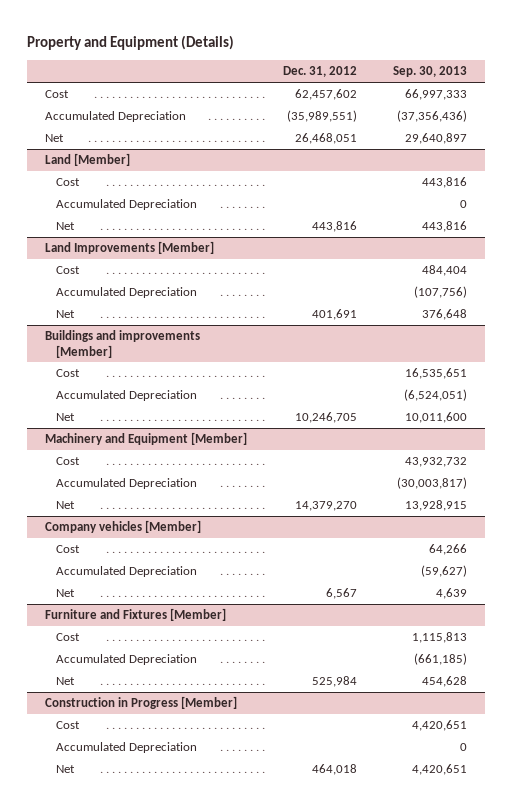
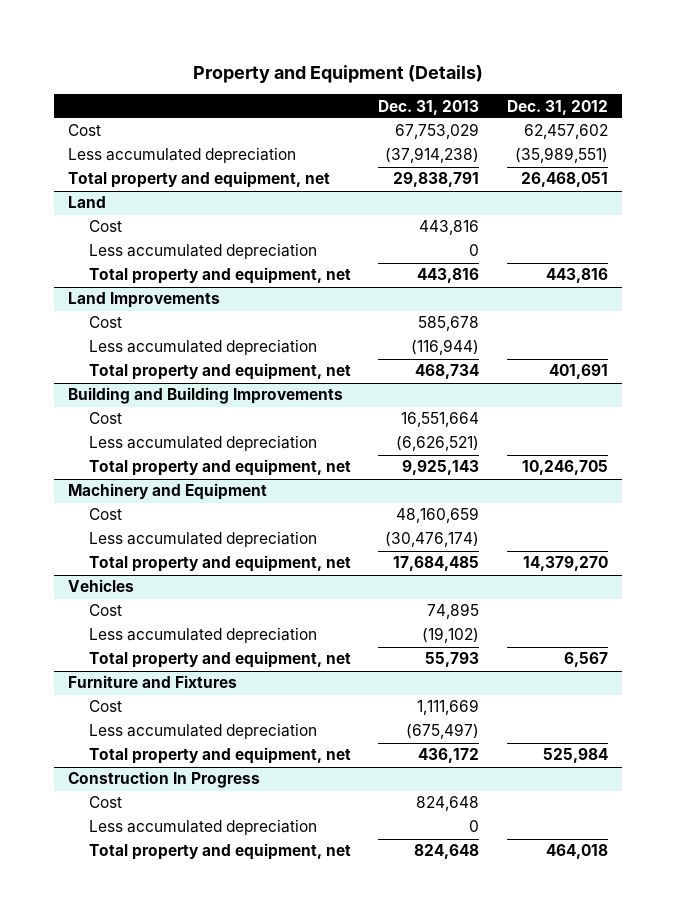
- | Dec. 31, 2012 | Sep. 30, 2013
+ | Dec. 31, 2013 | Dec. 31, 2012
- Accumulated Depreciation | (35,989,551) | (37,356,436)
- Net | 26,468,051 | 29,640,897
- Land [Member]
+ Less accumulated depreciation | (37,914,238) | (35,989,551)
+ Total property and equipment, net | 29,838,791 | 26,468,051
+ Land
- Accumulated Depreciation | | 0
- Net | 443,816 | 443,816
- Land Improvements [Member]
+ Less accumulated depreciation | 0 |
+ Total property and equipment, net | 443,816 | 443,816
+ Land Improvements
- Accumulated Depreciation | | (107,756)
- Net | 401,691 | 376,648
- Buildings and improvements [Member]
+ Less accumulated depreciation | (116,944) |
+ Total property and equipment, net | 468,734 | 401,691
+ Building and Building Improvements
- Accumulated Depreciation | | (6,524,051)
- Net | 10,246,705 | 10,011,600
- Machinery and Equipment [Member]
+ Less accumulated depreciation | (6,626,521) |
+ Total property and equipment, net | 9,925,143 | 10,246,705
+ Machinery and Equipment
- Accumulated Depreciation | | (30,003,817)
- Net | 14,379,270 | 13,928,915
- Company vehicles [Member]
+ Less accumulated depreciation | (30,476,174) |
+ Total property and equipment, net | 17,684,485 | 14,379,270
+ Vehicles
- Accumulated Depreciation | | (59,627)
- Net | 6,567 | 4,639
- Furniture and Fixtures [Member]
+ Less accumulated depreciation | (19,102) |
+ Total property and equipment, net | 55,793 | 6,567
+ Furniture and Fixtures
- Accumulated Depreciation | | (661,185)
- Net | 525,984 | 454,628
- Construction in Progress [Member]
+ Less accumulated depreciation | (675,497) |
+ Total property and equipment, net | 436,172 | 525,984
+ Construction In Progress
- Accumulated Depreciation | | 0
- Net | 464,018 | 4,420,651
+ Less accumulated depreciation | 0 |
+ Total property and equipment, net | 824,648 | 464,018

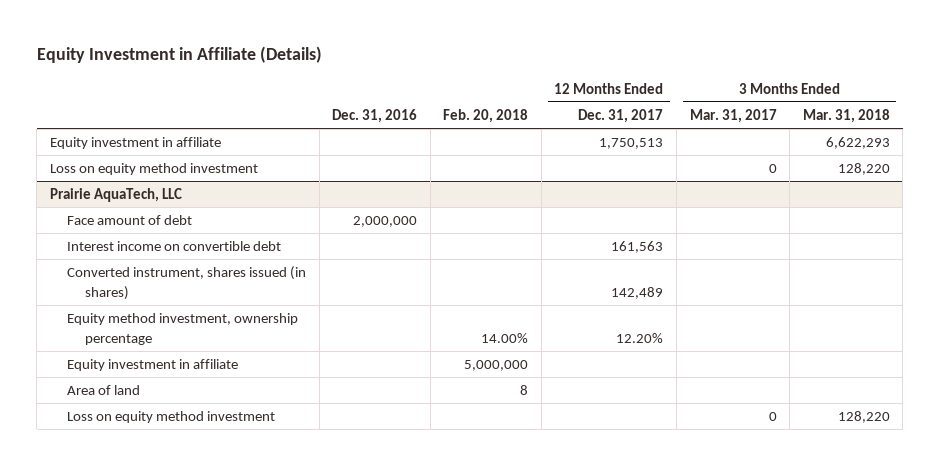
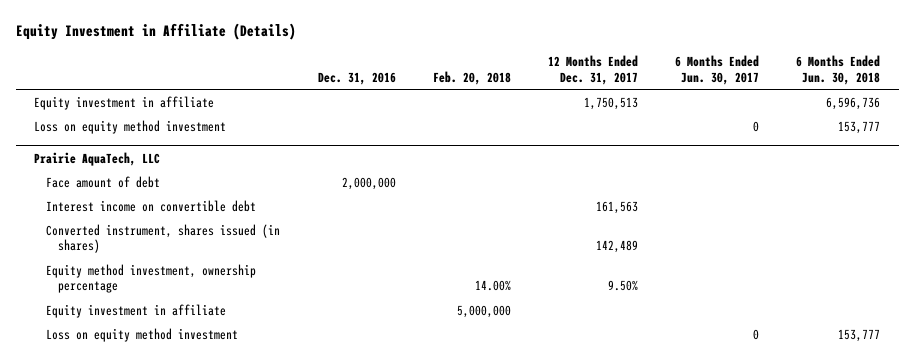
- | Dec. 31, 2016 | Feb. 20, 2018 | 12 Months Ended Dec. 31, 2017 | 3 Months Ended Mar. 31, 2017 | 3 Months Ended Mar. 31, 2018
+ | Dec. 31, 2016 | Feb. 20, 2018 | 12 Months Ended Dec. 31, 2017 | 6 Months Ended Jun. 30, 2017 | 6 Months Ended Jun. 30, 2018
@ Prairie AquaTech, LLC
- Equity method investment, ownership percentage | | 14.00% | 12.20% | |
+ Equity method investment, ownership percentage | | 14.00% | 9.50% | |
- Area of land | | 8 | | |

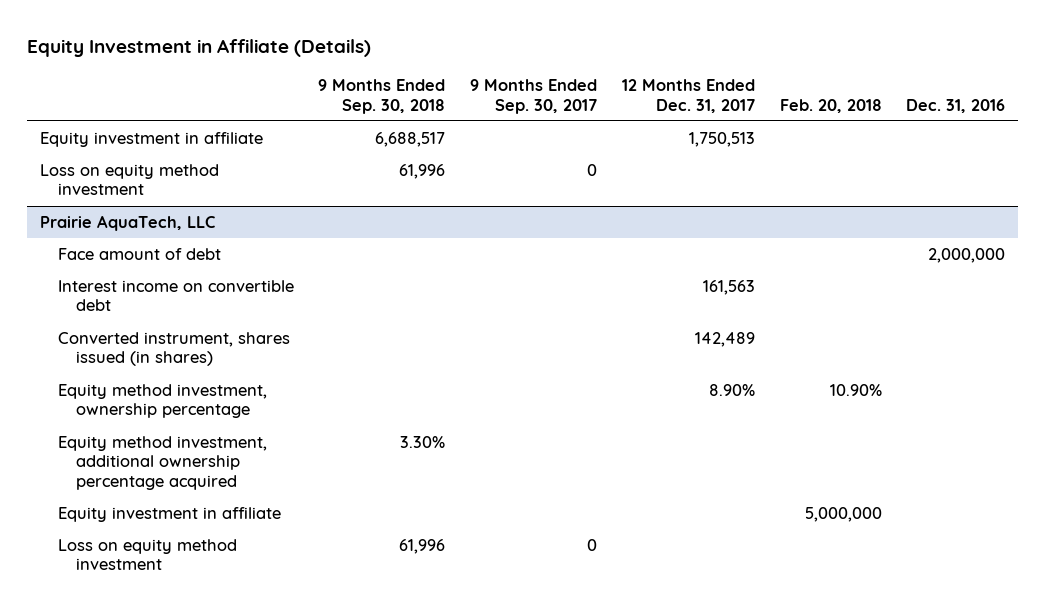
- | Dec. 31, 2016 | Feb. 20, 2018 | 12 Months Ended Dec. 31, 2017 | 6 Months Ended Jun. 30, 2017 | 6 Months Ended Jun. 30, 2018
+ | 9 Months Ended Sep. 30, 2018 | 9 Months Ended Sep. 30, 2017 | 12 Months Ended Dec. 31, 2017 | Feb. 20, 2018 | Dec. 31, 2016
@ Prairie AquaTech, LLC
- Equity method investment, ownership percentage | | 14.00% | 9.50% | |
+ Equity method investment, ownership percentage | | | 8.90% | 10.90% |
+ Equity method investment, additional ownership percentage acquired | 3.30% | | | |

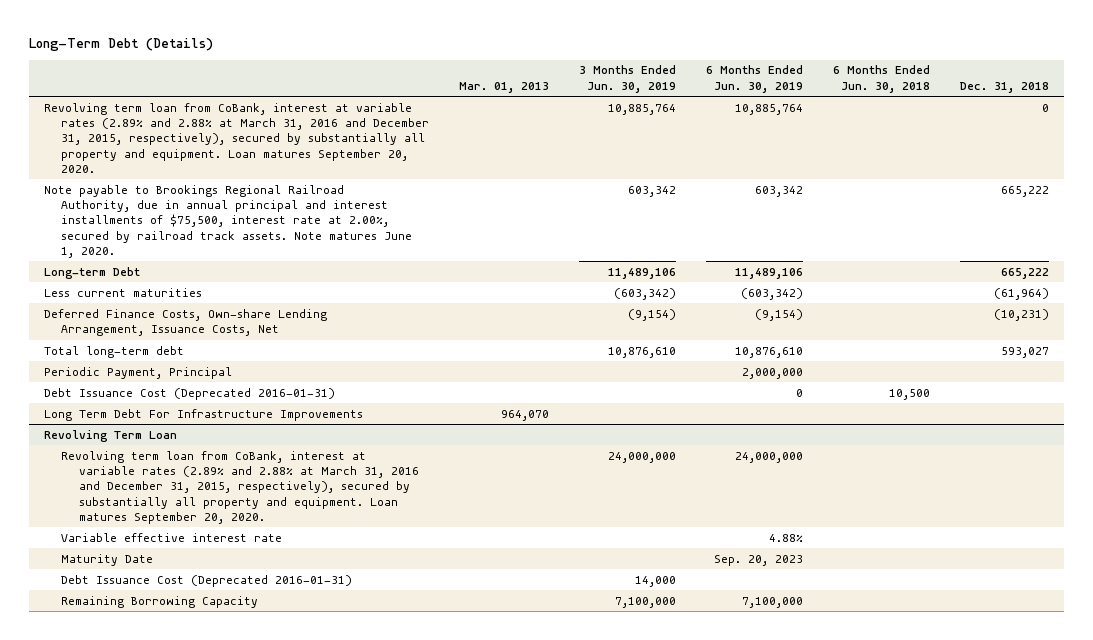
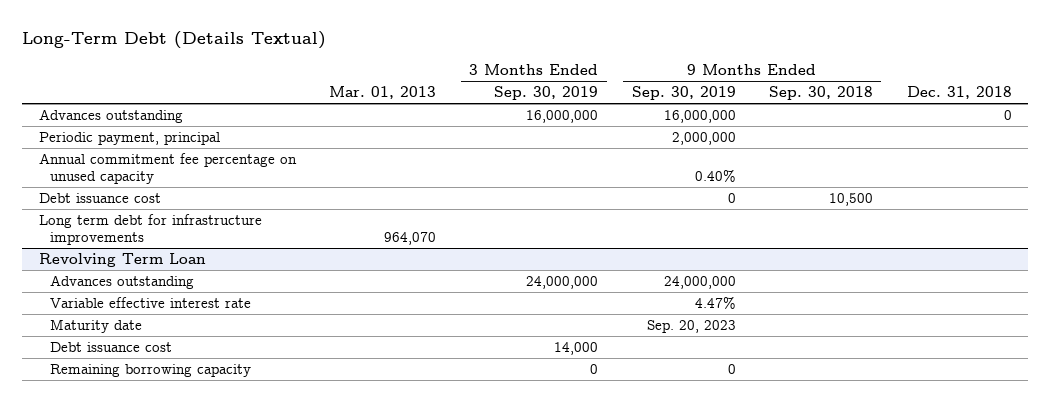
- Long-Term Debt (Details)
+ Long-Term Debt (Details Textual)
- | Mar. 01, 2013 | 3 Months Ended Jun. 30, 2019 | 6 Months Ended Jun. 30, 2019 | 6 Months Ended Jun. 30, 2018 | Dec. 31, 2018
+ | Mar. 01, 2013 | 3 Months Ended Sep. 30, 2019 | 9 Months Ended Sep. 30, 2019 | 9 Months Ended Sep. 30, 2018 | Dec. 31, 2018
- Revolving term loan from CoBank, interest at variable rates (2.89% and 2.88% at March 31, 2016 and December 31, 2015, respectively), secured by substantially all property and equipment. Loan matures September 20, 2020. | | 10,885,764 | 10,885,764 | | 0
- Note payable to Brookings Regional Railroad Authority, due in annual principal and interest installments of $75,500, interest rate at 2.00%, secured by railroad track assets. Note matures June 1, 2020. | | 603,342 | 603,342 | | 665,222
- Long-term Debt | | 11,489,106 | 11,489,106 | | 665,222
- Less current maturities | | (603,342) | (603,342) | | (61,964)
- Deferred Finance Costs, Own-share Lending Arrangement, Issuance Costs, Net | | (9,154) | (9,154) | | (10,231)
- Total long-term debt | | 10,876,610 | 10,876,610 | | 593,027
- Periodic Payment, Principal | | | 2,000,000 | |
- Debt Issuance Cost (Deprecated 2016-01-31) | | | 0 | 10,500 |
- Long Term Debt For Infrastructure Improvements | 964,070 | | | |
+ Advances outstanding | | 16,000,000 | 16,000,000 | | 0
+ Periodic payment, principal | | | 2,000,000 | |
+ Annual commitment fee percentage on unused capacity | | | 0.40% | |
+ Debt issuance cost | | | 0 | 10,500 |
+ Long term debt for infrastructure improvements | 964,070 | | | |
@ Revolving Term Loan
- Revolving term loan from CoBank, interest at variable rates (2.89% and 2.88% at March 31, 2016 and December 31, 2015, respectively), secured by substantially all property and equipment. Loan matures September 20, 2020. | | 24,000,000 | 24,000,000 | |
+ Advances outstanding | | 24,000,000 | 24,000,000 | |
- Maturity Date | | | Sep. 20, 2023 | |
- Debt Issuance Cost (Deprecated 2016-01-31) | | 14,000 | | |
- Remaining Borrowing Capacity | | 7,100,000 | 7,100,000 | |
+ Maturity date | | | Sep. 20, 2023 | |
+ Debt issuance cost | | 14,000 | | |
+ Remaining borrowing capacity | | 0 | 0 | |

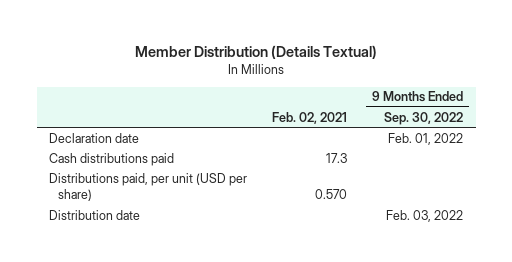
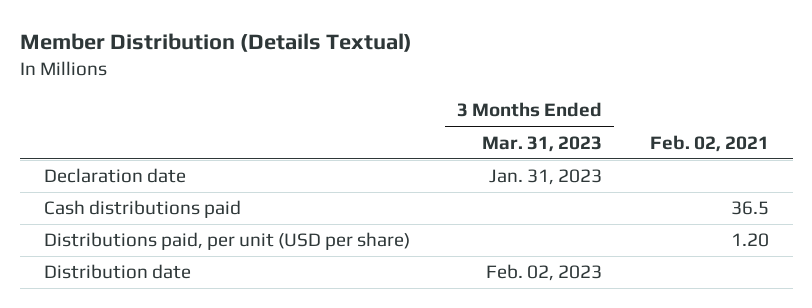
- | Feb. 02, 2021 | 9 Months Ended Sep. 30, 2022
+ | 3 Months Ended Mar. 31, 2023 | Feb. 02, 2021
- Cash distributions paid | 17.3 |
- Distributions paid, per unit (USD per share) | 0.570 |
+ Cash distributions paid | | 36.5
+ Distributions paid, per unit (USD per share) | | 1.20

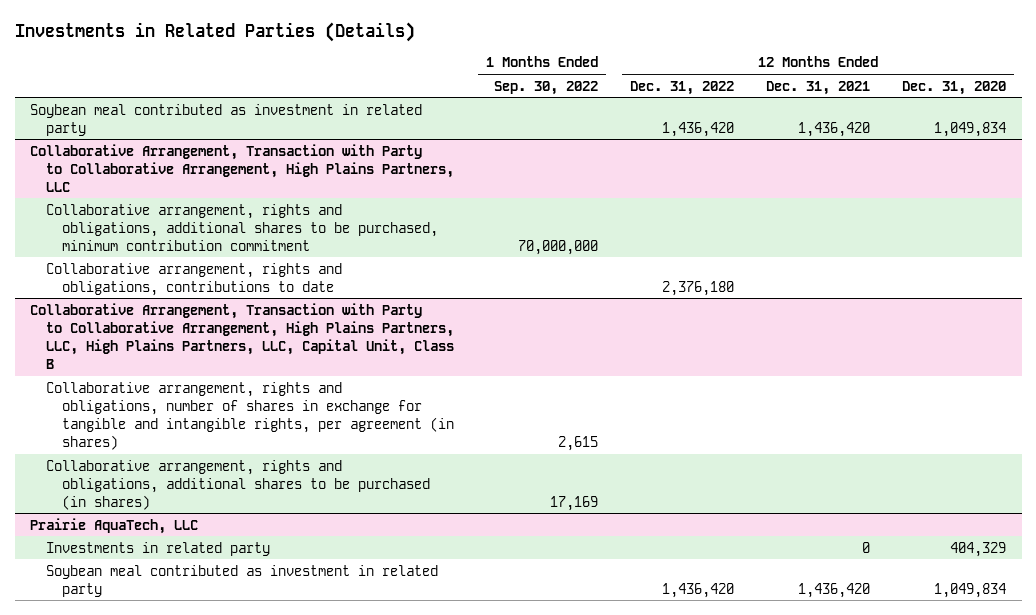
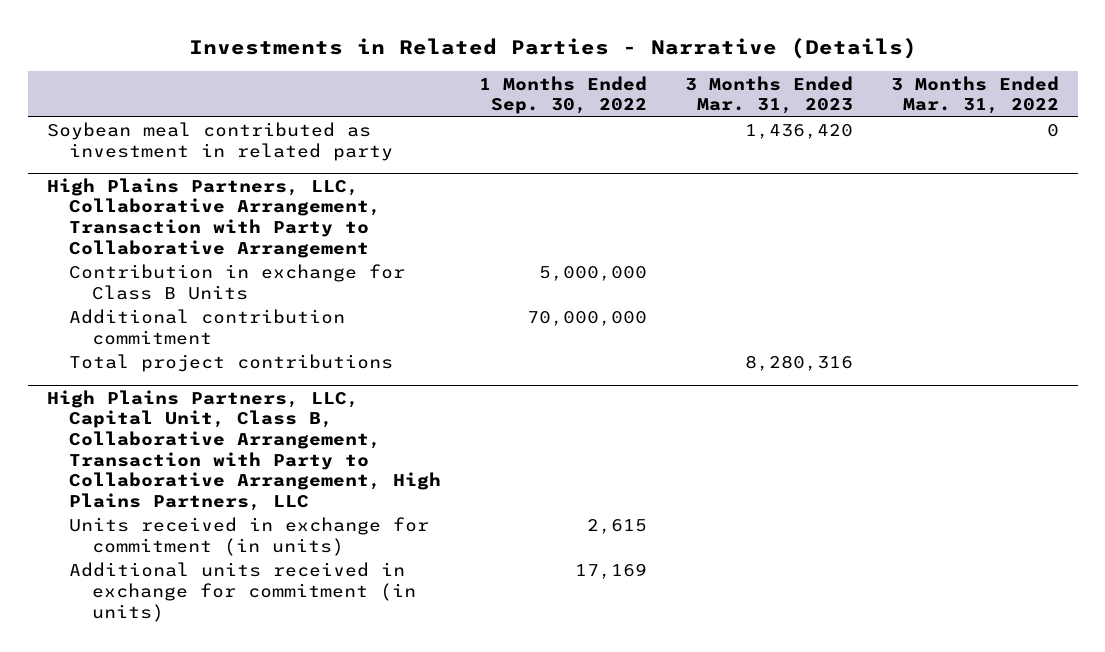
- Investments in Related Parties (Details)
+ Investments in Related Parties - Narrative (Details)
- | 1 Months Ended Sep. 30, 2022 | 12 Months Ended Dec. 31, 2022 | 12 Months Ended Dec. 31, 2021 | 12 Months Ended Dec. 31, 2020
+ | 1 Months Ended Sep. 30, 2022 | 3 Months Ended Mar. 31, 2023 | 3 Months Ended Mar. 31, 2022
- Collaborative Arrangement, Transaction with Party to Collaborative Arrangement, High Plains Partners, LLC
- Collaborative arrangement, rights and obligations, additional shares to be purchased, minimum contribution commitment | 70,000,000 | | |
- Collaborative arrangement, rights and obligations, contributions to date | | 2,376,180 | |
- Collaborative Arrangement, Transaction with Party to Collaborative Arrangement, High Plains Partners, LLC, High Plains Partners, LLC, Capital Unit, Class B
- Collaborative arrangement, rights and obligations, number of shares in exchange for tangible and intangible rights, per agreement (in shares) | 2,615 | | |
- Collaborative arrangement, rights and obligations, additional shares to be purchased (in shares) | 17,169 | | |
- Prairie AquaTech, LLC
- Investments in related party | | | 0 | 404,329
- Soybean meal contributed as investment in related party | | 1,436,420 | 1,436,420 | 1,049,834
+ High Plains Partners, LLC, Collaborative Arrangement, Transaction with Party to Collaborative Arrangement
+ Contribution in exchange for Class B Units | 5,000,000 | |
+ Additional contribution commitment | 70,000,000 | |
+ Total project contributions | | 8,280,316 |
+ High Plains Partners, LLC, Capital Unit, Class B, Collaborative Arrangement, Transaction with Party to Collaborative Arrangement, High Plains Partners, LLC
+ Units received in exchange for commitment (in units) | 2,615 | |
+ Additional units received in exchange for commitment (in units) | 17,169 | |

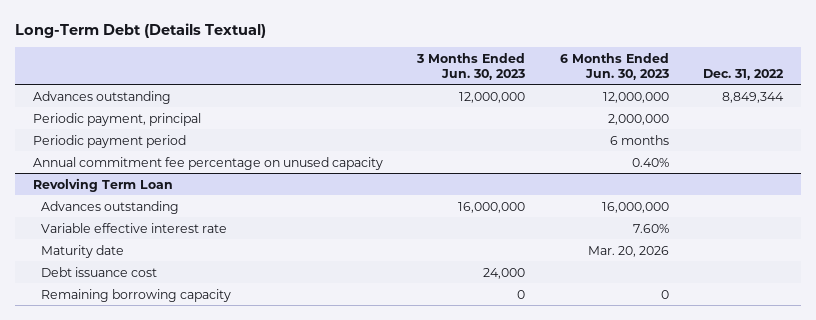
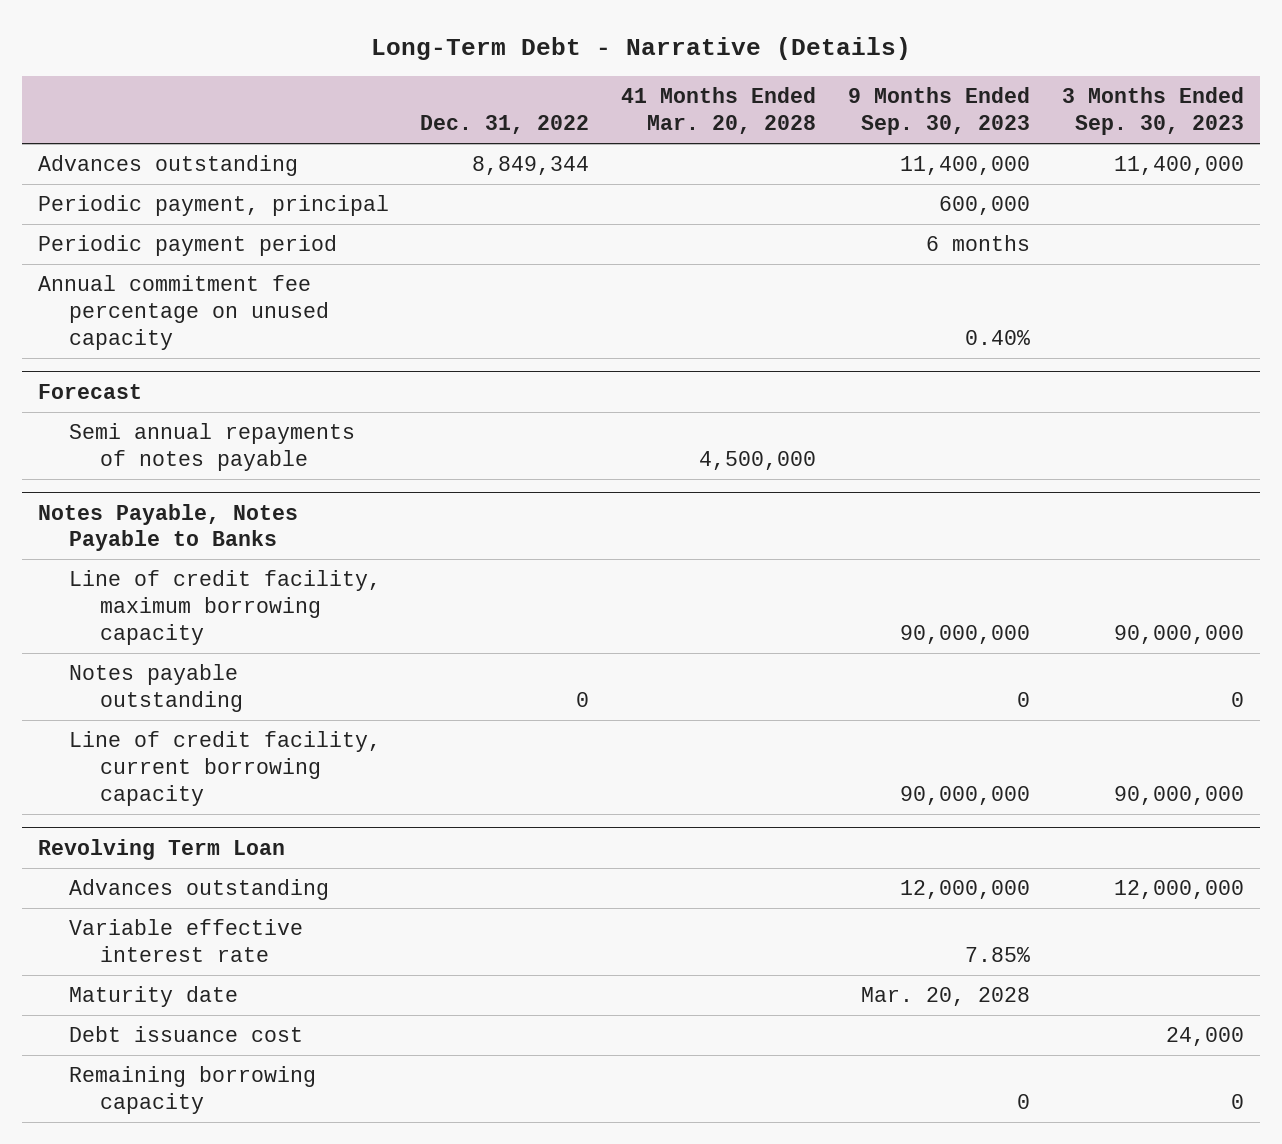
- Long-Term Debt (Details Textual)
+ Long-Term Debt - Narrative (Details)
- | 3 Months Ended Jun. 30, 2023 | 6 Months Ended Jun. 30, 2023 | Dec. 31, 2022
+ | Dec. 31, 2022 | 41 Months Ended Mar. 20, 2028 | 9 Months Ended Sep. 30, 2023 | 3 Months Ended Sep. 30, 2023
+ Forecast
+ Semi annual repayments of notes payable | | 4,500,000 | |
+ Notes Payable, Notes Payable to Banks
+ Line of credit facility, maximum borrowing capacity | | | 90,000,000 | 90,000,000
+ Notes payable outstanding | 0 | | 0 | 0
+ Line of credit facility, current borrowing capacity | | | 90,000,000 | 90,000,000

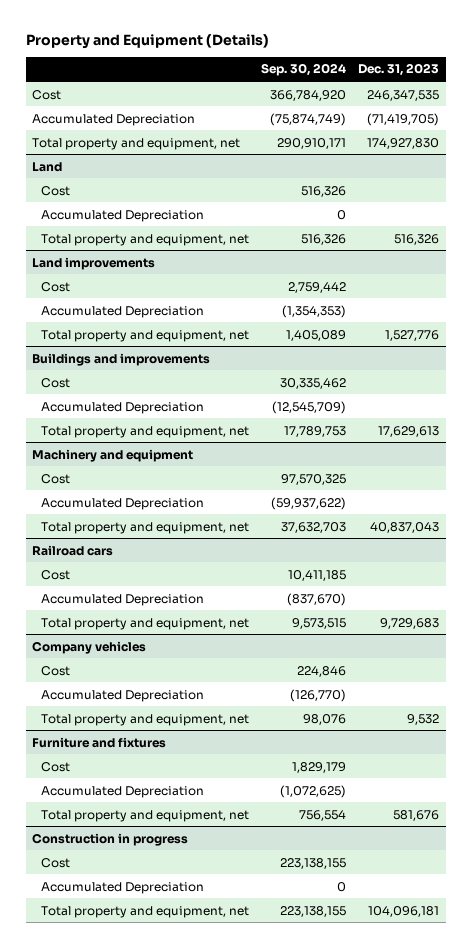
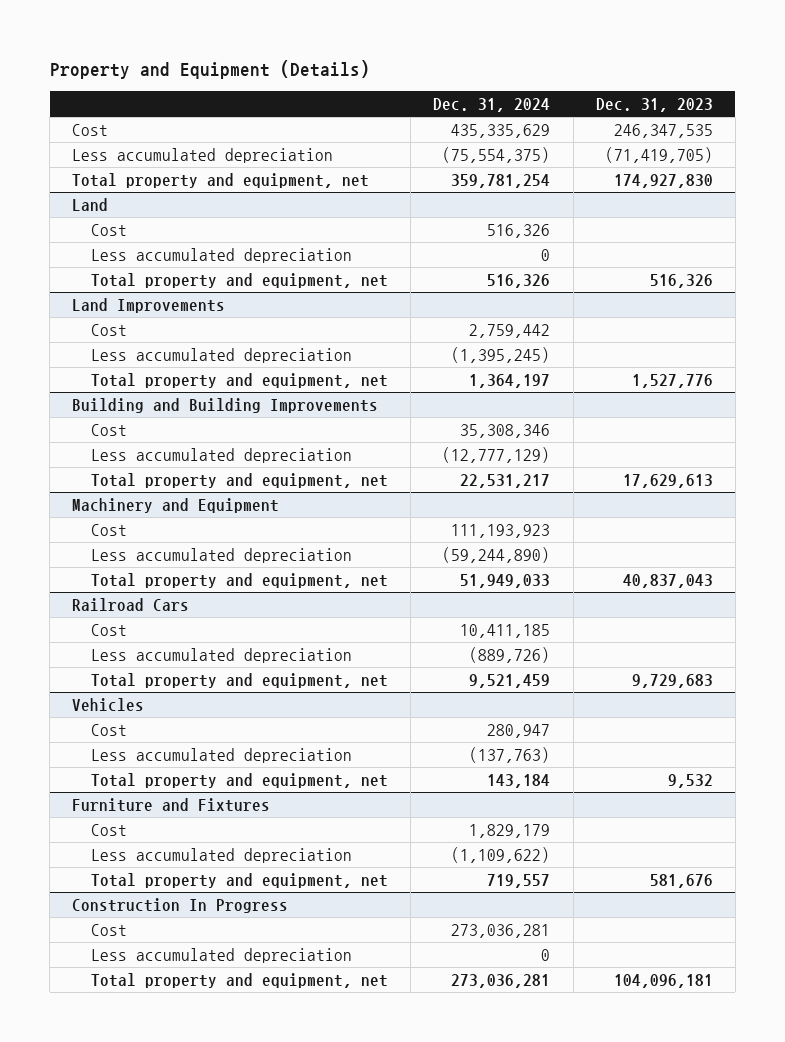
- | Sep. 30, 2024 | Dec. 31, 2023
+ | Dec. 31, 2024 | Dec. 31, 2023
- Accumulated Depreciation | (75,874,749) | (71,419,705)
+ Less accumulated depreciation | (75,554,375) | (71,419,705)
@ Land
- Accumulated Depreciation | 0 |
+ Less accumulated depreciation | 0 |
- Land improvements
+ Land Improvements
- Accumulated Depreciation | (1,354,353) |
+ Less accumulated depreciation | (1,395,245) |
- Buildings and improvements
+ Building and Building Improvements
- Accumulated Depreciation | (12,545,709) |
+ Less accumulated depreciation | (12,777,129) |
- Machinery and equipment
+ Machinery and Equipment
- Accumulated Depreciation | (59,937,622) |
+ Less accumulated depreciation | (59,244,890) |
- Railroad cars
+ Railroad Cars
- Accumulated Depreciation | (837,670) |
+ Less accumulated depreciation | (889,726) |
- Company vehicles
+ Vehicles
- Accumulated Depreciation | (126,770) |
+ Less accumulated depreciation | (137,763) |
- Furniture and fixtures
+ Furniture and Fixtures
- Accumulated Depreciation | (1,072,625) |
+ Less accumulated depreciation | (1,109,622) |
- Construction in progress
+ Construction In Progress
- Accumulated Depreciation | 0 |
+ Less accumulated depreciation | 0 |

